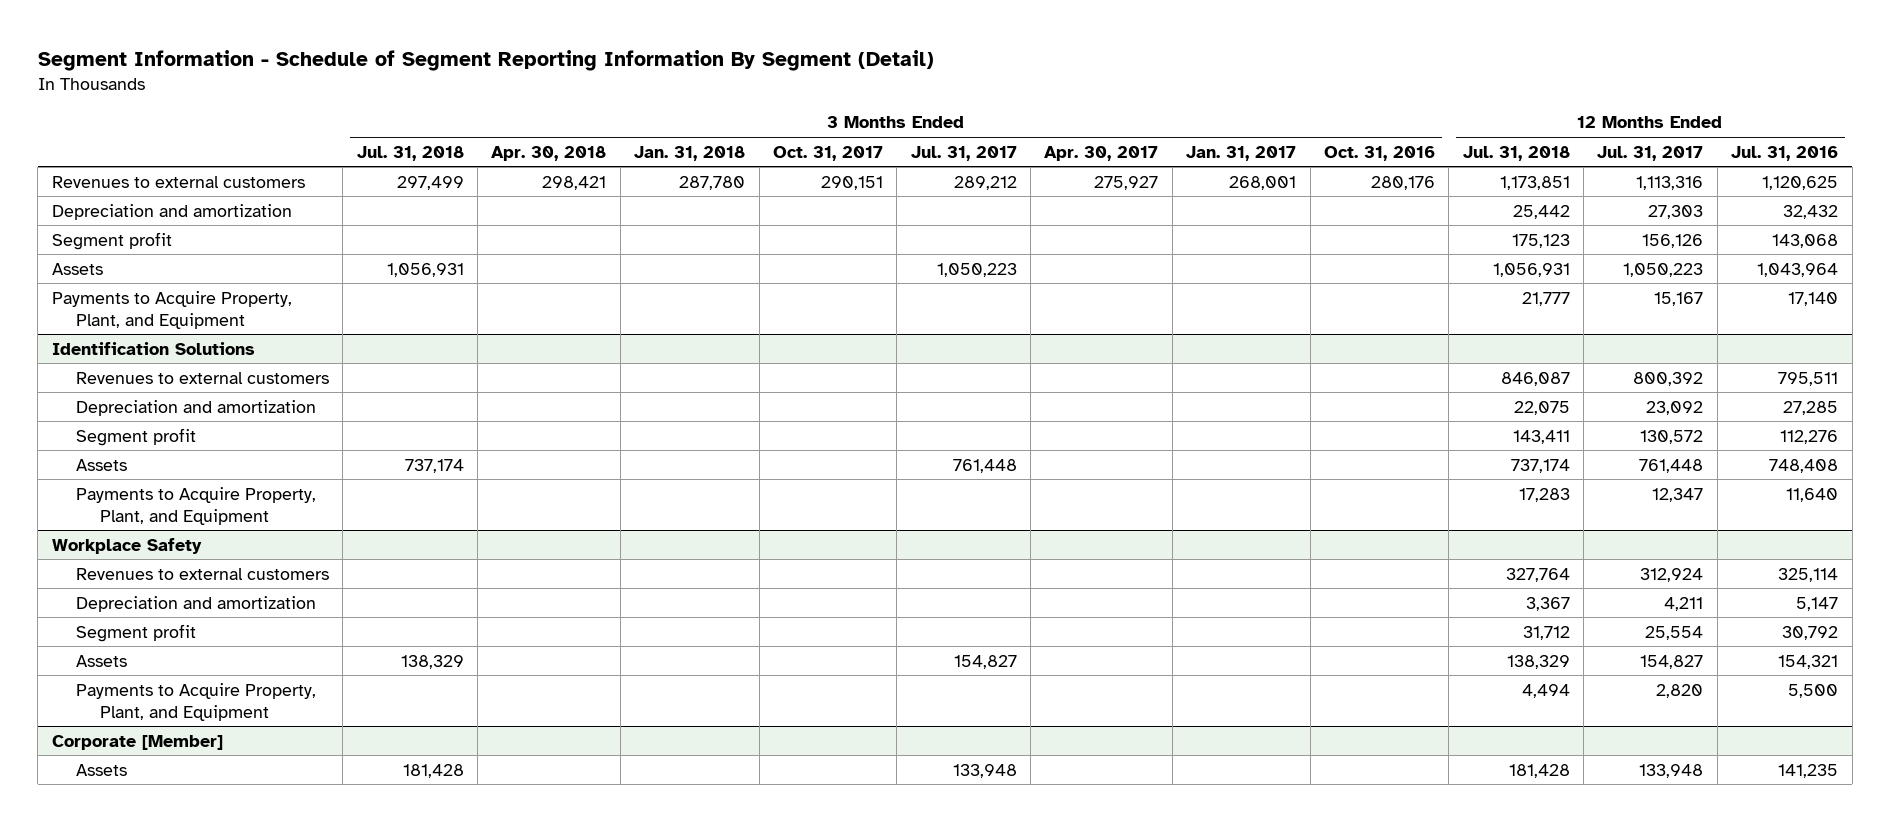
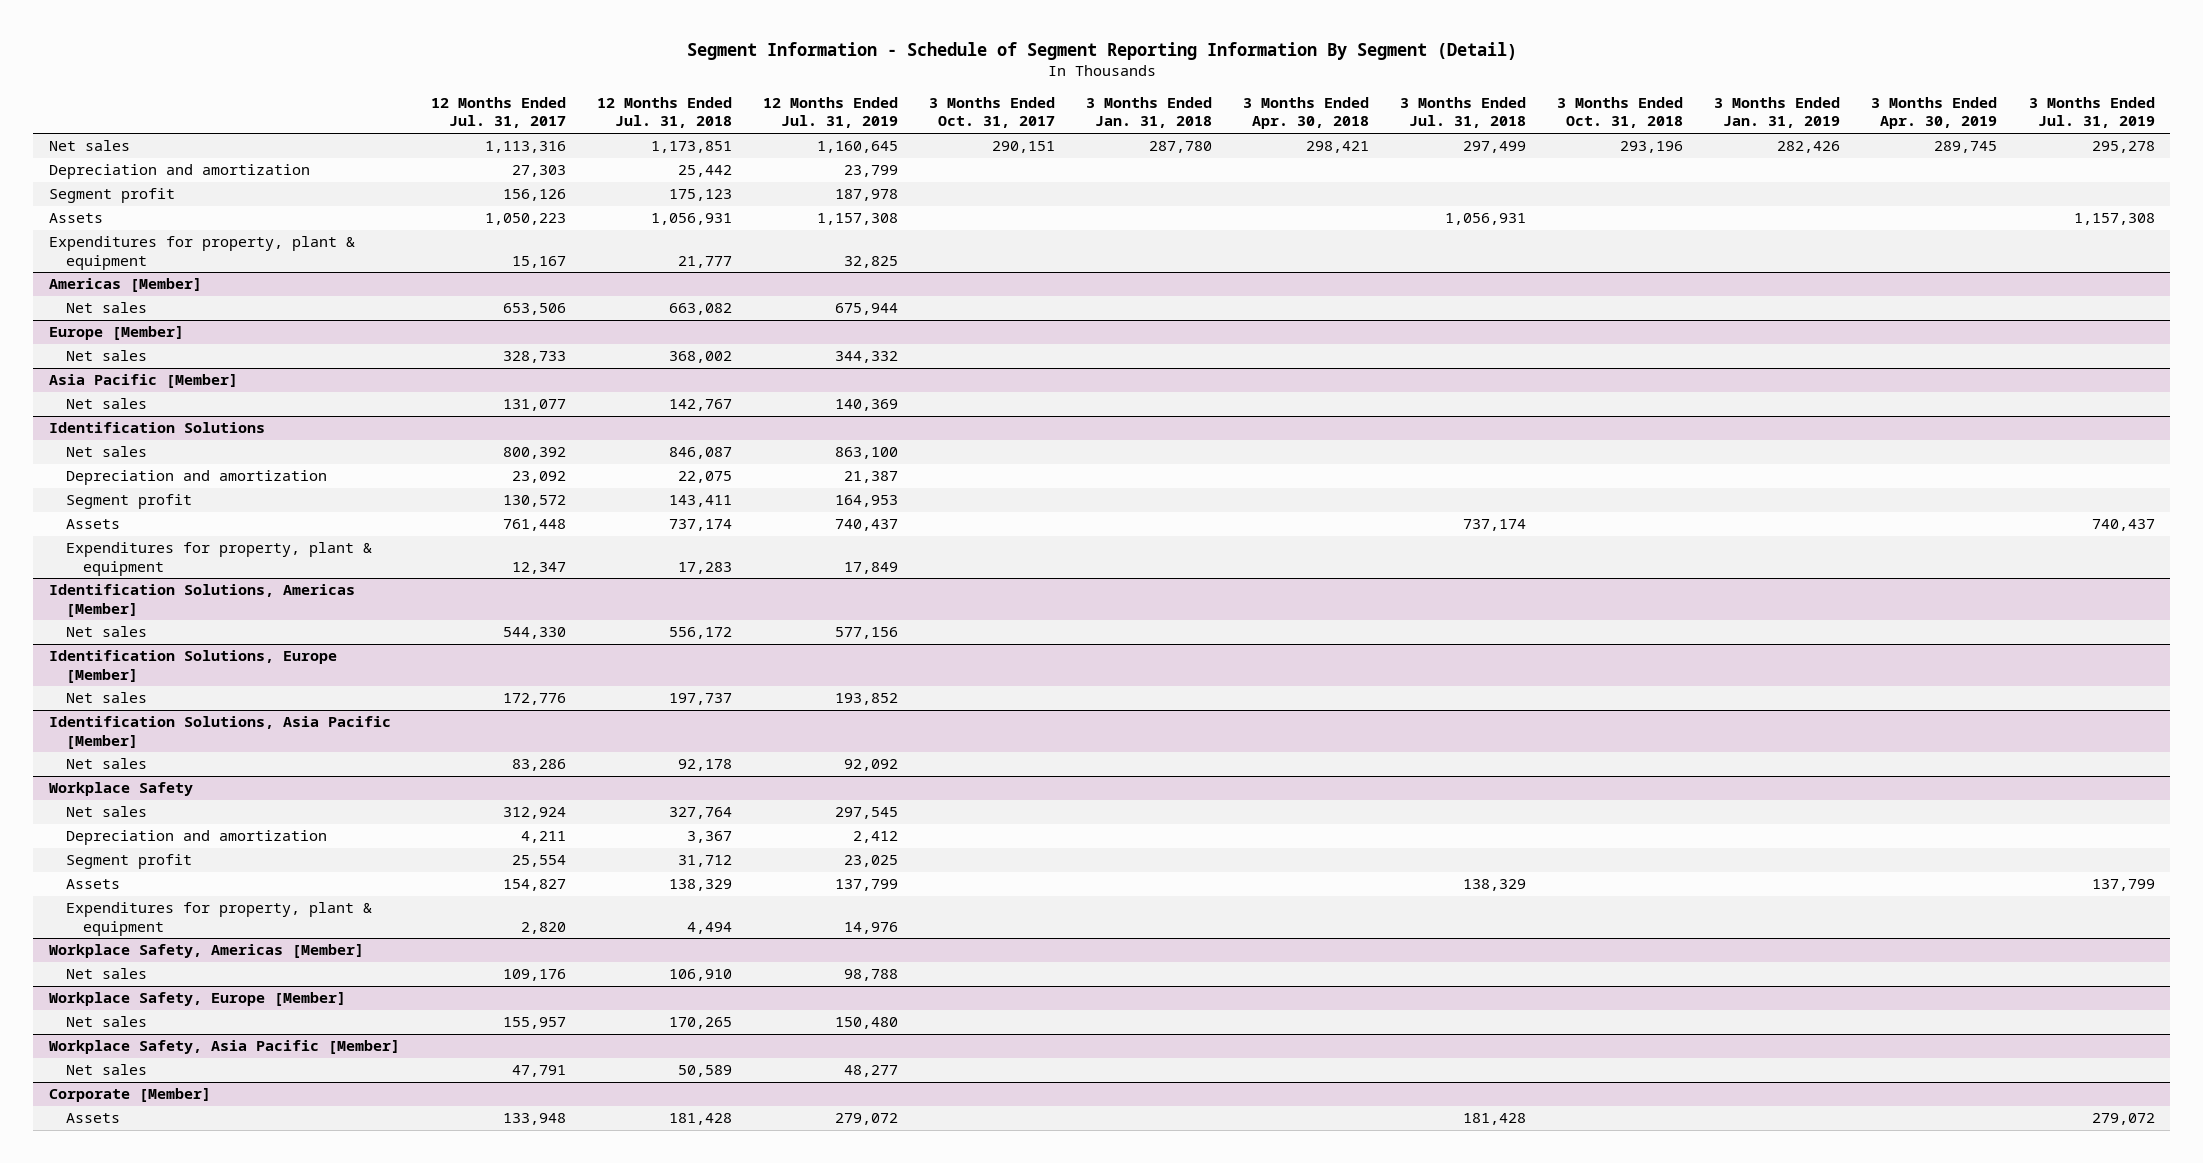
- | 3 Months Ended Jul. 31, 2018 | 3 Months Ended Apr. 30, 2018 | 3 Months Ended Jan. 31, 2018 | 3 Months Ended Oct. 31, 2017 | 3 Months Ended Jul. 31, 2017 | 3 Months Ended Apr. 30, 2017 | 3 Months Ended Jan. 31, 2017 | 3 Months Ended Oct. 31, 2016 | 12 Months Ended Jul. 31, 2018 | 12 Months Ended Jul. 31, 2017 | 12 Months Ended Jul. 31, 2016
+ | 12 Months Ended Jul. 31, 2017 | 12 Months Ended Jul. 31, 2018 | 12 Months Ended Jul. 31, 2019 | 3 Months Ended Oct. 31, 2017 | 3 Months Ended Jan. 31, 2018 | 3 Months Ended Apr. 30, 2018 | 3 Months Ended Jul. 31, 2018 | 3 Months Ended Oct. 31, 2018 | 3 Months Ended Jan. 31, 2019 | 3 Months Ended Apr. 30, 2019 | 3 Months Ended Jul. 31, 2019
- Revenues to external customers | 297,499 | 298,421 | 287,780 | 290,151 | 289,212 | 275,927 | 268,001 | 280,176 | 1,173,851 | 1,113,316 | 1,120,625
+ Net sales | 1,113,316 | 1,173,851 | 1,160,645 | 290,151 | 287,780 | 298,421 | 297,499 | 293,196 | 282,426 | 289,745 | 295,278
- Payments to Acquire Property, Plant, and Equipment | | | | | | | | | 21,777 | 15,167 | 17,140
+ Expenditures for property, plant & equipment | 15,167 | 21,777 | 32,825 | | | | | | | |
+ Americas [Member]
+ Net sales | 653,506 | 663,082 | 675,944 | | | | | | | |
+ Europe [Member]
+ Net sales | 328,733 | 368,002 | 344,332 | | | | | | | |
+ Asia Pacific [Member]
+ Net sales | 131,077 | 142,767 | 140,369 | | | | | | | |
@ Identification Solutions
- Revenues to external customers | | | | | | | | | 846,087 | 800,392 | 795,511
+ Net sales | 800,392 | 846,087 | 863,100 | | | | | | | |
- Payments to Acquire Property, Plant, and Equipment | | | | | | | | | 17,283 | 12,347 | 11,640
+ Expenditures for property, plant & equipment | 12,347 | 17,283 | 17,849 | | | | | | | |
+ Identification Solutions, Americas [Member]
+ Net sales | 544,330 | 556,172 | 577,156 | | | | | | | |
+ Identification Solutions, Europe [Member]
+ Net sales | 172,776 | 197,737 | 193,852 | | | | | | | |
+ Identification Solutions, Asia Pacific [Member]
+ Net sales | 83,286 | 92,178 | 92,092 | | | | | | | |
@ Workplace Safety
- Revenues to external customers | | | | | | | | | 327,764 | 312,924 | 325,114
+ Net sales | 312,924 | 327,764 | 297,545 | | | | | | | |
- Payments to Acquire Property, Plant, and Equipment | | | | | | | | | 4,494 | 2,820 | 5,500
+ Expenditures for property, plant & equipment | 2,820 | 4,494 | 14,976 | | | | | | | |
+ Workplace Safety, Americas [Member]
+ Net sales | 109,176 | 106,910 | 98,788 | | | | | | | |
+ Workplace Safety, Europe [Member]
+ Net sales | 155,957 | 170,265 | 150,480 | | | | | | | |
+ Workplace Safety, Asia Pacific [Member]
+ Net sales | 47,791 | 50,589 | 48,277 | | | | | | | |

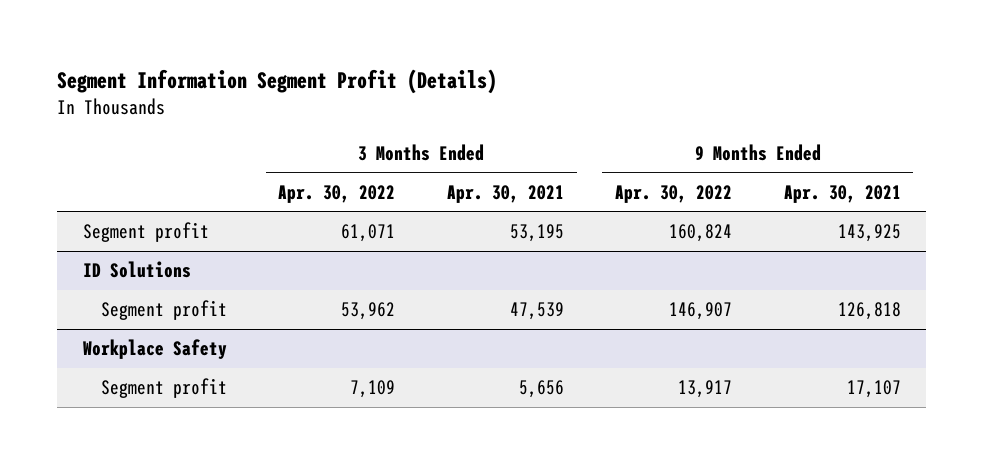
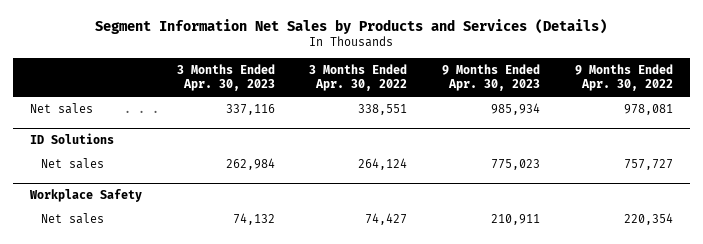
- Segment Information Segment Profit (Details)
+ Segment Information Net Sales by Products and Services (Details)
- | 3 Months Ended Apr. 30, 2022 | 3 Months Ended Apr. 30, 2021 | 9 Months Ended Apr. 30, 2022 | 9 Months Ended Apr. 30, 2021
+ | 3 Months Ended Apr. 30, 2023 | 3 Months Ended Apr. 30, 2022 | 9 Months Ended Apr. 30, 2023 | 9 Months Ended Apr. 30, 2022
- Segment profit | 61,071 | 53,195 | 160,824 | 143,925
+ Net sales | 337,116 | 338,551 | 985,934 | 978,081
@ ID Solutions
- Segment profit | 53,962 | 47,539 | 146,907 | 126,818
+ Net sales | 262,984 | 264,124 | 775,023 | 757,727
@ Workplace Safety
- Segment profit | 7,109 | 5,656 | 13,917 | 17,107
+ Net sales | 74,132 | 74,427 | 210,911 | 220,354

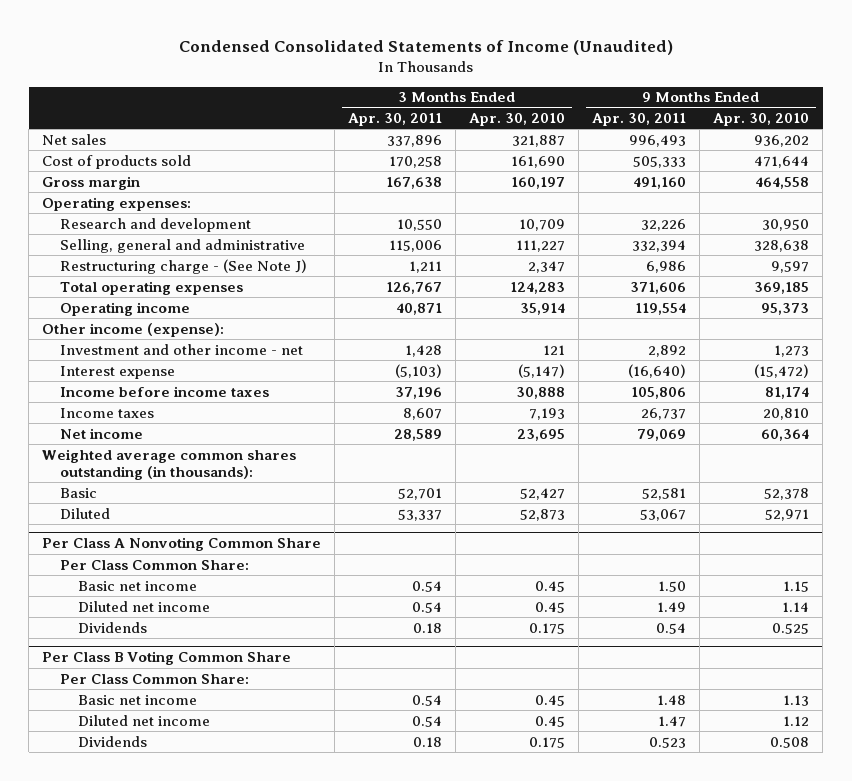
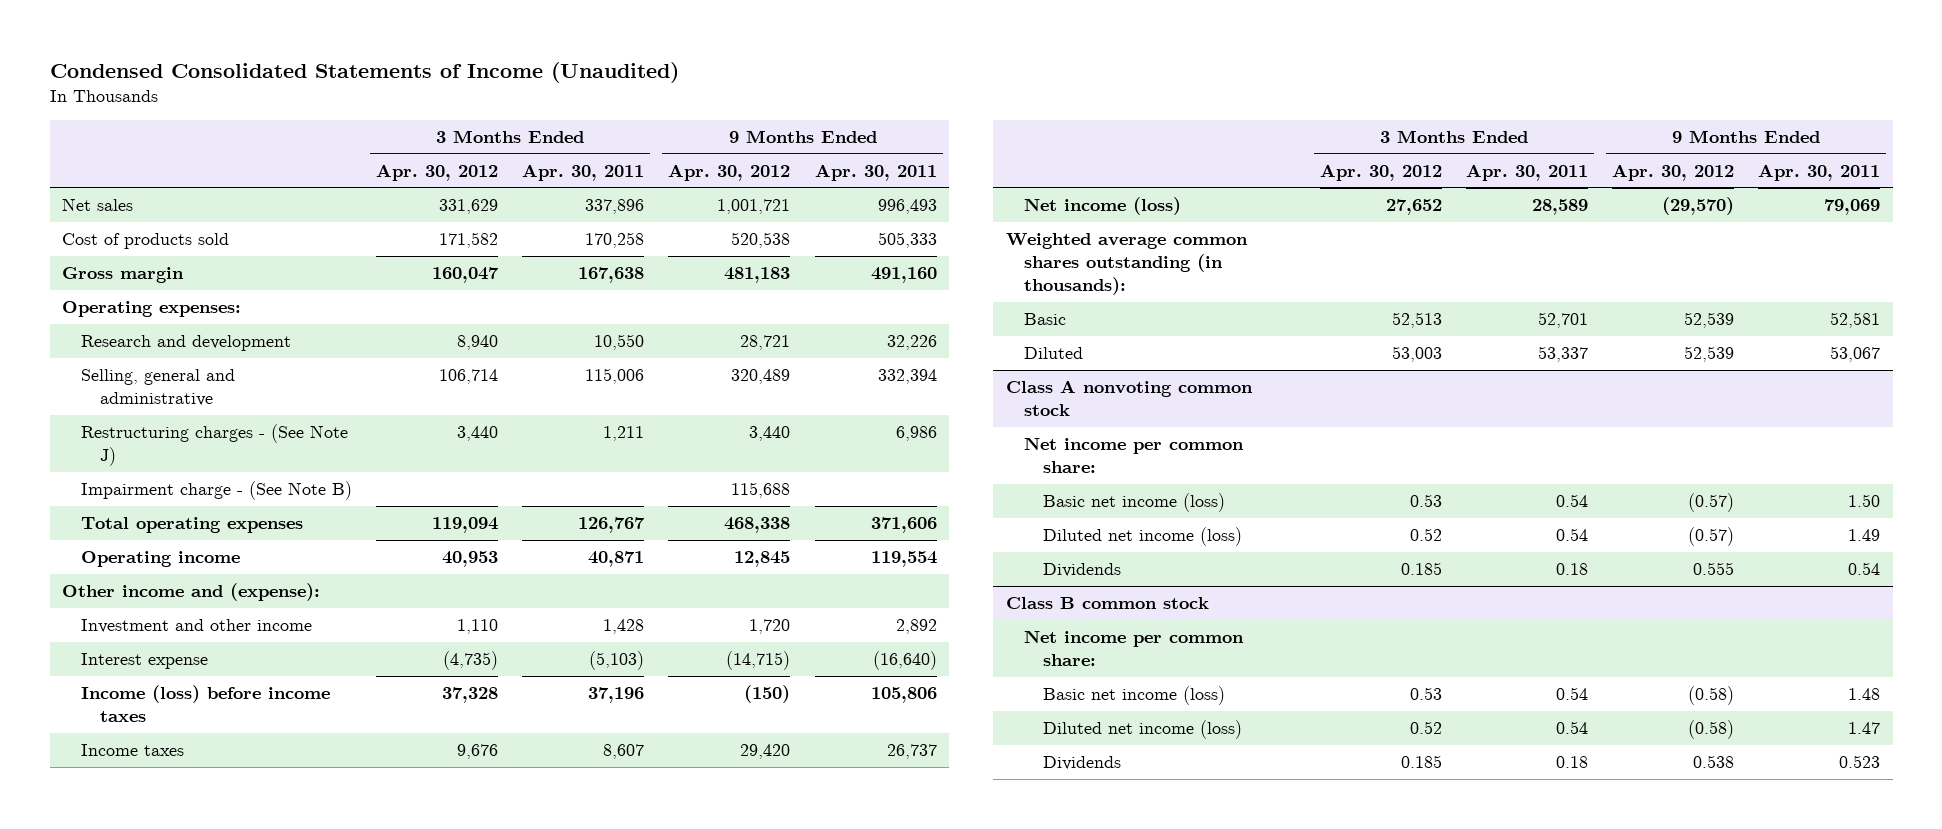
- | 3 Months Ended Apr. 30, 2011 | 3 Months Ended Apr. 30, 2010 | 9 Months Ended Apr. 30, 2011 | 9 Months Ended Apr. 30, 2010
+ | 3 Months Ended Apr. 30, 2012 | 3 Months Ended Apr. 30, 2011 | 9 Months Ended Apr. 30, 2012 | 9 Months Ended Apr. 30, 2011
- Restructuring charge - (See Note J) | 1,211 | 2,347 | 6,986 | 9,597
+ Restructuring charges - (See Note J) | 3,440 | 1,211 | 3,440 | 6,986
+ Impairment charge - (See Note B) | | | 115,688 |
- Other income (expense):
- Investment and other income - net | 1,428 | 121 | 2,892 | 1,273
+ Other income and (expense):
+ Investment and other income | 1,110 | 1,428 | 1,720 | 2,892
- Income before income taxes | 37,196 | 30,888 | 105,806 | 81,174
+ Income (loss) before income taxes | 37,328 | 37,196 | (150) | 105,806
- Net income | 28,589 | 23,695 | 79,069 | 60,364
+ Net income (loss) | 27,652 | 28,589 | (29,570) | 79,069
- Per Class A Nonvoting Common Share
- Per Class Common Share:
- Basic net income | 0.54 | 0.45 | 1.50 | 1.15
- Diluted net income | 0.54 | 0.45 | 1.49 | 1.14
+ Class A nonvoting common stock
+ Net income per common share:
+ Basic net income (loss) | 0.53 | 0.54 | (0.57) | 1.50
+ Diluted net income (loss) | 0.52 | 0.54 | (0.57) | 1.49
- Per Class B Voting Common Share
- Per Class Common Share:
- Basic net income | 0.54 | 0.45 | 1.48 | 1.13
- Diluted net income | 0.54 | 0.45 | 1.47 | 1.12
+ Class B common stock
+ Net income per common share:
+ Basic net income (loss) | 0.53 | 0.54 | (0.58) | 1.48
+ Diluted net income (loss) | 0.52 | 0.54 | (0.58) | 1.47

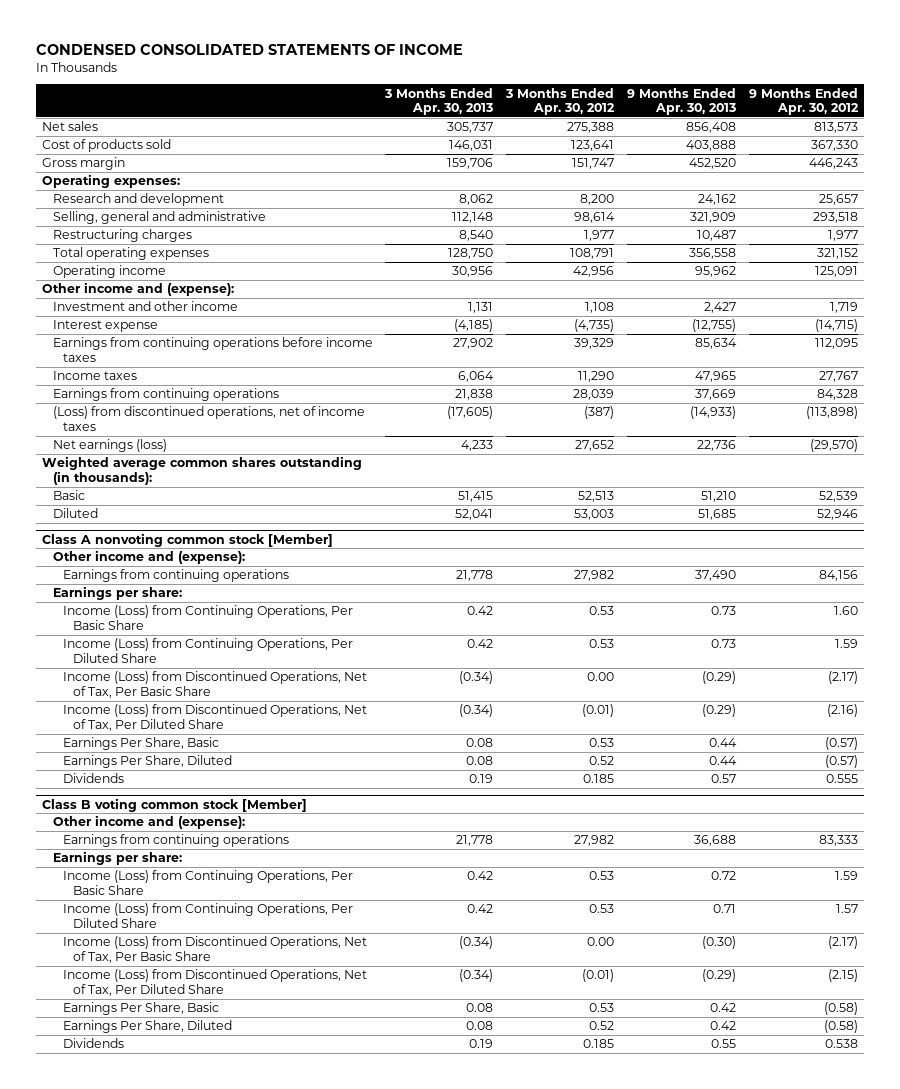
- Condensed Consolidated Statements of Income (Unaudited)
+ CONDENSED CONSOLIDATED STATEMENTS OF INCOME
- | 3 Months Ended Apr. 30, 2012 | 3 Months Ended Apr. 30, 2011 | 9 Months Ended Apr. 30, 2012 | 9 Months Ended Apr. 30, 2011
+ | 3 Months Ended Apr. 30, 2013 | 3 Months Ended Apr. 30, 2012 | 9 Months Ended Apr. 30, 2013 | 9 Months Ended Apr. 30, 2012
- Net sales | 331,629 | 337,896 | 1,001,721 | 996,493
- Cost of products sold | 171,582 | 170,258 | 520,538 | 505,333
- Gross margin | 160,047 | 167,638 | 481,183 | 491,160
+ Net sales | 305,737 | 275,388 | 856,408 | 813,573
+ Cost of products sold | 146,031 | 123,641 | 403,888 | 367,330
+ Gross margin | 159,706 | 151,747 | 452,520 | 446,243
- Research and development | 8,940 | 10,550 | 28,721 | 32,226
- Selling, general and administrative | 106,714 | 115,006 | 320,489 | 332,394
- Restructuring charges - (See Note J) | 3,440 | 1,211 | 3,440 | 6,986
- Impairment charge - (See Note B) | | | 115,688 |
- Total operating expenses | 119,094 | 126,767 | 468,338 | 371,606
- Operating income | 40,953 | 40,871 | 12,845 | 119,554
+ Research and development | 8,062 | 8,200 | 24,162 | 25,657
+ Selling, general and administrative | 112,148 | 98,614 | 321,909 | 293,518
+ Restructuring charges | 8,540 | 1,977 | 10,487 | 1,977
+ Total operating expenses | 128,750 | 108,791 | 356,558 | 321,152
+ Operating income | 30,956 | 42,956 | 95,962 | 125,091
- Investment and other income | 1,110 | 1,428 | 1,720 | 2,892
+ Investment and other income | 1,131 | 1,108 | 2,427 | 1,719
- Income (loss) before income taxes | 37,328 | 37,196 | (150) | 105,806
- Income taxes | 9,676 | 8,607 | 29,420 | 26,737
- Net income (loss) | 27,652 | 28,589 | (29,570) | 79,069
+ Earnings from continuing operations before income taxes | 27,902 | 39,329 | 85,634 | 112,095
+ Income taxes | 6,064 | 11,290 | 47,965 | 27,767
+ Earnings from continuing operations | 21,838 | 28,039 | 37,669 | 84,328
+ (Loss) from discontinued operations, net of income taxes | (17,605) | (387) | (14,933) | (113,898)
+ Net earnings (loss) | 4,233 | 27,652 | 22,736 | (29,570)
- Diluted | 53,003 | 53,337 | 52,539 | 53,067
- Class A nonvoting common stock
- Net income per common share:
- Basic net income (loss) | 0.53 | 0.54 | (0.57) | 1.50
- Diluted net income (loss) | 0.52 | 0.54 | (0.57) | 1.49
+ Diluted | 52,041 | 53,003 | 51,685 | 52,946
+ Class A nonvoting common stock [Member]
+ Other income and (expense):
+ Earnings from continuing operations | 21,778 | 27,982 | 37,490 | 84,156
+ Earnings per share:
+ Income (Loss) from Continuing Operations, Per Basic Share | 0.42 | 0.53 | 0.73 | 1.60
+ Income (Loss) from Continuing Operations, Per Diluted Share | 0.42 | 0.53 | 0.73 | 1.59
+ Income (Loss) from Discontinued Operations, Net of Tax, Per Basic Share | (0.34) | 0.00 | (0.29) | (2.17)
+ Income (Loss) from Discontinued Operations, Net of Tax, Per Diluted Share | (0.34) | (0.01) | (0.29) | (2.16)
+ Earnings Per Share, Basic | 0.08 | 0.53 | 0.44 | (0.57)
+ Earnings Per Share, Diluted | 0.08 | 0.52 | 0.44 | (0.57)
- Class B common stock
- Net income per common share:
- Basic net income (loss) | 0.53 | 0.54 | (0.58) | 1.48
- Diluted net income (loss) | 0.52 | 0.54 | (0.58) | 1.47
+ Class B voting common stock [Member]
+ Other income and (expense):
+ Earnings from continuing operations | 21,778 | 27,982 | 36,688 | 83,333
+ Earnings per share:
+ Income (Loss) from Continuing Operations, Per Basic Share | 0.42 | 0.53 | 0.72 | 1.59
+ Income (Loss) from Continuing Operations, Per Diluted Share | 0.42 | 0.53 | 0.71 | 1.57
+ Income (Loss) from Discontinued Operations, Net of Tax, Per Basic Share | (0.34) | 0.00 | (0.30) | (2.17)
+ Income (Loss) from Discontinued Operations, Net of Tax, Per Diluted Share | (0.34) | (0.01) | (0.29) | (2.15)
+ Earnings Per Share, Basic | 0.08 | 0.53 | 0.42 | (0.58)
+ Earnings Per Share, Diluted | 0.08 | 0.52 | 0.42 | (0.58)

